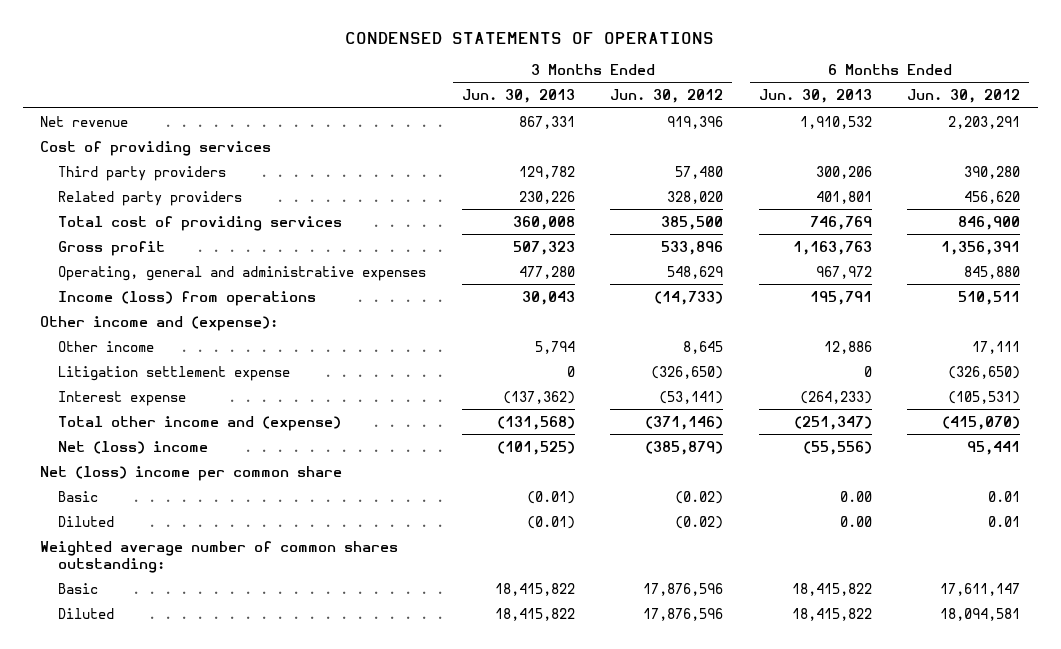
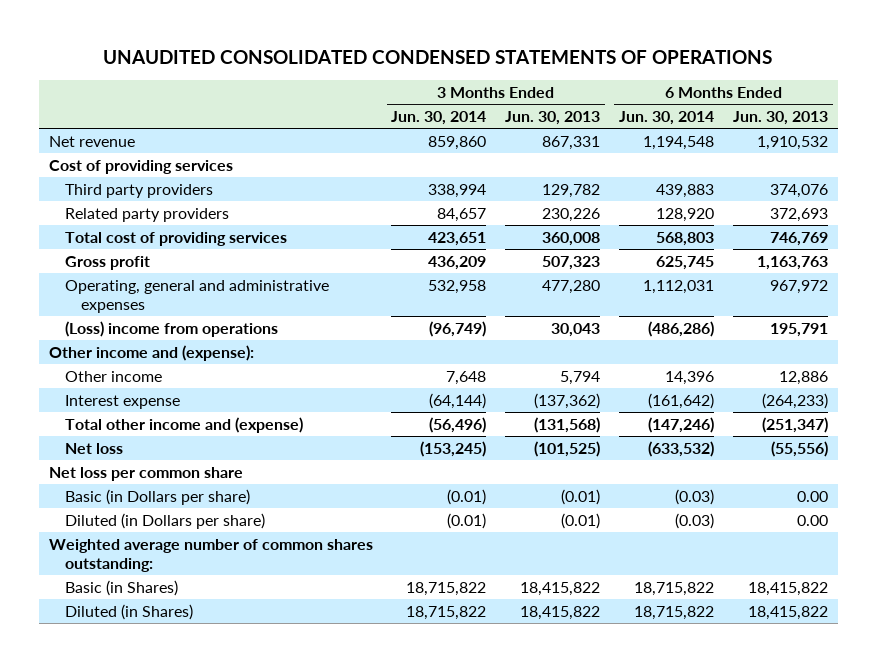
- CONDENSED STATEMENTS OF OPERATIONS
+ UNAUDITED CONSOLIDATED CONDENSED STATEMENTS OF OPERATIONS
- | 3 Months Ended Jun. 30, 2013 | 3 Months Ended Jun. 30, 2012 | 6 Months Ended Jun. 30, 2013 | 6 Months Ended Jun. 30, 2012
+ | 3 Months Ended Jun. 30, 2014 | 3 Months Ended Jun. 30, 2013 | 6 Months Ended Jun. 30, 2014 | 6 Months Ended Jun. 30, 2013
- Third party providers | 129,782 | 57,480 | 300,206 | 390,280
- Related party providers | 230,226 | 328,020 | 401,801 | 456,620
+ Third party providers | 338,994 | 129,782 | 439,883 | 374,076
+ Related party providers | 84,657 | 230,226 | 128,920 | 372,693
- Income (loss) from operations | 30,043 | (14,733) | 195,791 | 510,511
+ (Loss) income from operations | (96,749) | 30,043 | (486,286) | 195,791
- Litigation settlement expense | 0 | (326,650) | 0 | (326,650)
- Net (loss) income | (101,525) | (385,879) | (55,556) | 95,441
- Net (loss) income per common share
- Basic | (0.01) | (0.02) | 0.00 | 0.01
- Diluted | (0.01) | (0.02) | 0.00 | 0.01
+ Net loss | (153,245) | (101,525) | (633,532) | (55,556)
+ Net loss per common share
+ Basic (in Dollars per share) | (0.01) | (0.01) | (0.03) | 0.00
+ Diluted (in Dollars per share) | (0.01) | (0.01) | (0.03) | 0.00
- Basic | 18,415,822 | 17,876,596 | 18,415,822 | 17,611,147
- Diluted | 18,415,822 | 17,876,596 | 18,415,822 | 18,094,581
+ Basic (in Shares) | 18,715,822 | 18,415,822 | 18,715,822 | 18,415,822
+ Diluted (in Shares) | 18,715,822 | 18,415,822 | 18,715,822 | 18,415,822

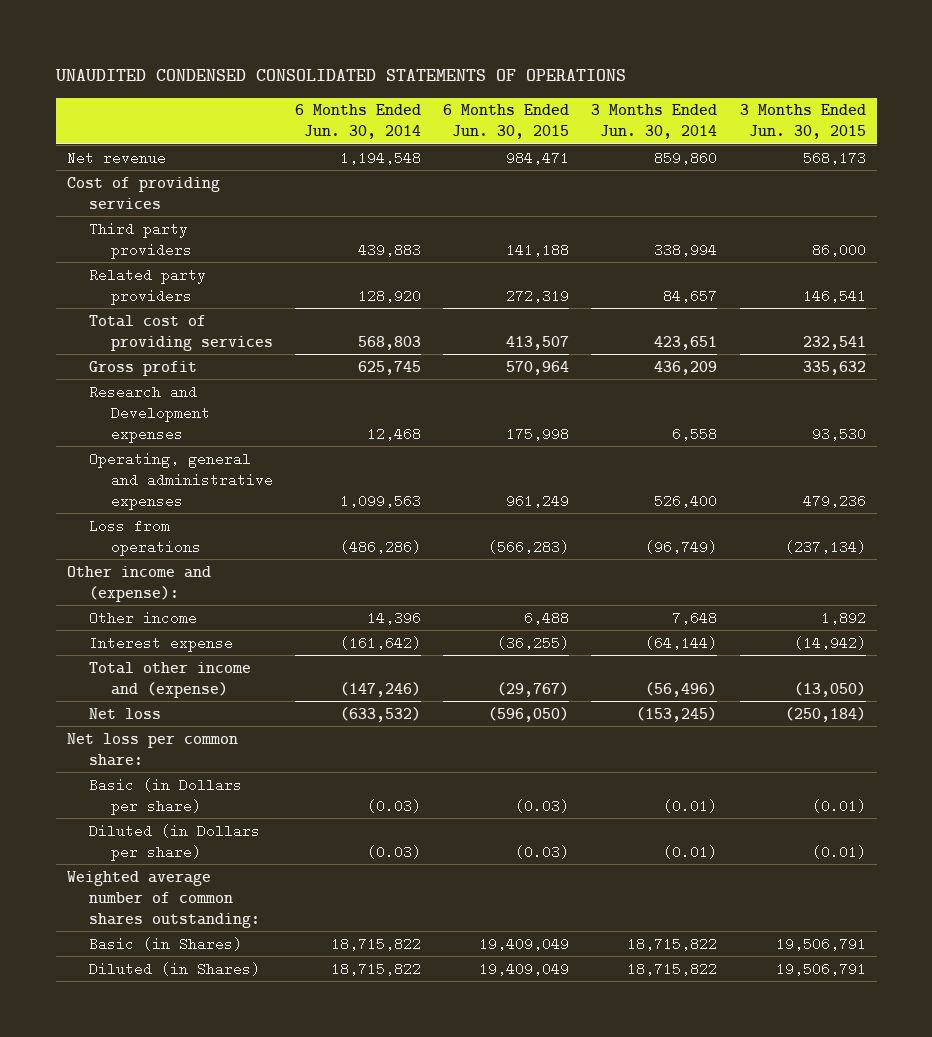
- UNAUDITED CONSOLIDATED CONDENSED STATEMENTS OF OPERATIONS
+ UNAUDITED CONDENSED CONSOLIDATED STATEMENTS OF OPERATIONS
- | 3 Months Ended Jun. 30, 2014 | 3 Months Ended Jun. 30, 2013 | 6 Months Ended Jun. 30, 2014 | 6 Months Ended Jun. 30, 2013
+ | 6 Months Ended Jun. 30, 2014 | 6 Months Ended Jun. 30, 2015 | 3 Months Ended Jun. 30, 2014 | 3 Months Ended Jun. 30, 2015
- Operating, general and administrative expenses | 532,958 | 477,280 | 1,112,031 | 967,972
- (Loss) income from operations | (96,749) | 30,043 | (486,286) | 195,791
+ Research and Development expenses | 12,468 | 175,998 | 6,558 | 93,530
+ Operating, general and administrative expenses | 1,099,563 | 961,249 | 526,400 | 479,236
+ Loss from operations | (486,286) | (566,283) | (96,749) | (237,134)
- Net loss per common share
+ Net loss per common share:

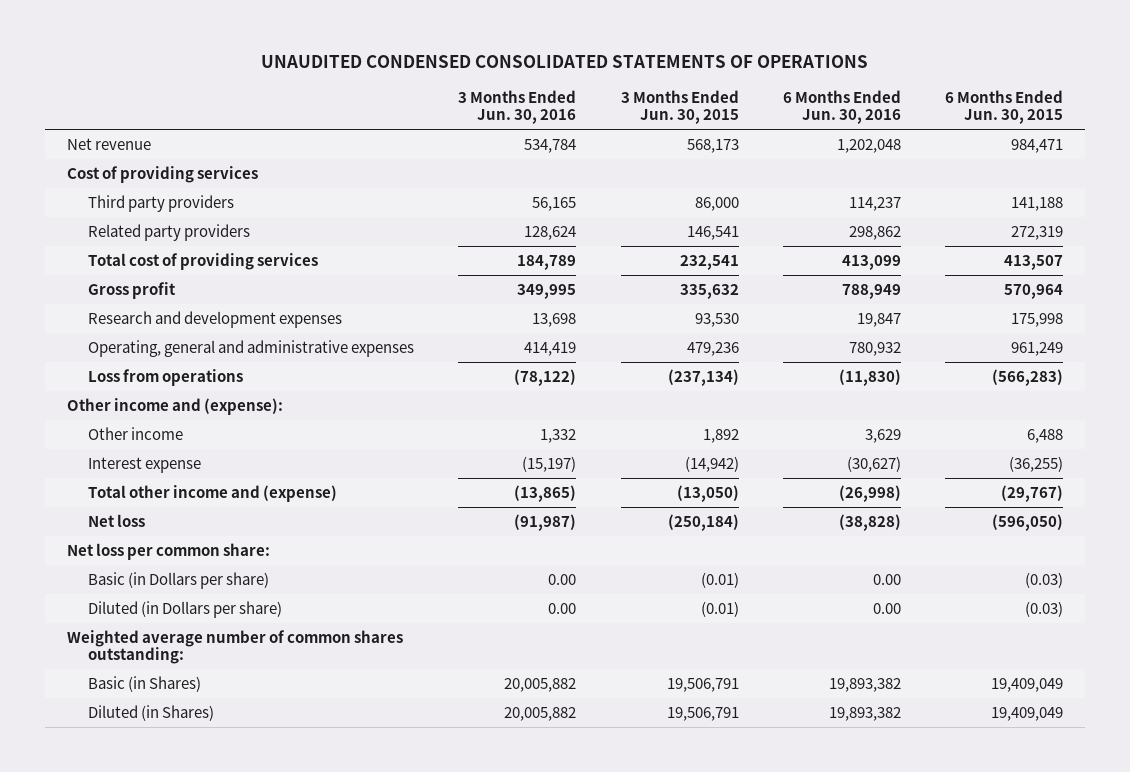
- | 6 Months Ended Jun. 30, 2014 | 6 Months Ended Jun. 30, 2015 | 3 Months Ended Jun. 30, 2014 | 3 Months Ended Jun. 30, 2015
+ | 3 Months Ended Jun. 30, 2016 | 3 Months Ended Jun. 30, 2015 | 6 Months Ended Jun. 30, 2016 | 6 Months Ended Jun. 30, 2015
- Research and Development expenses | 12,468 | 175,998 | 6,558 | 93,530
+ Research and development expenses | 13,698 | 93,530 | 19,847 | 175,998

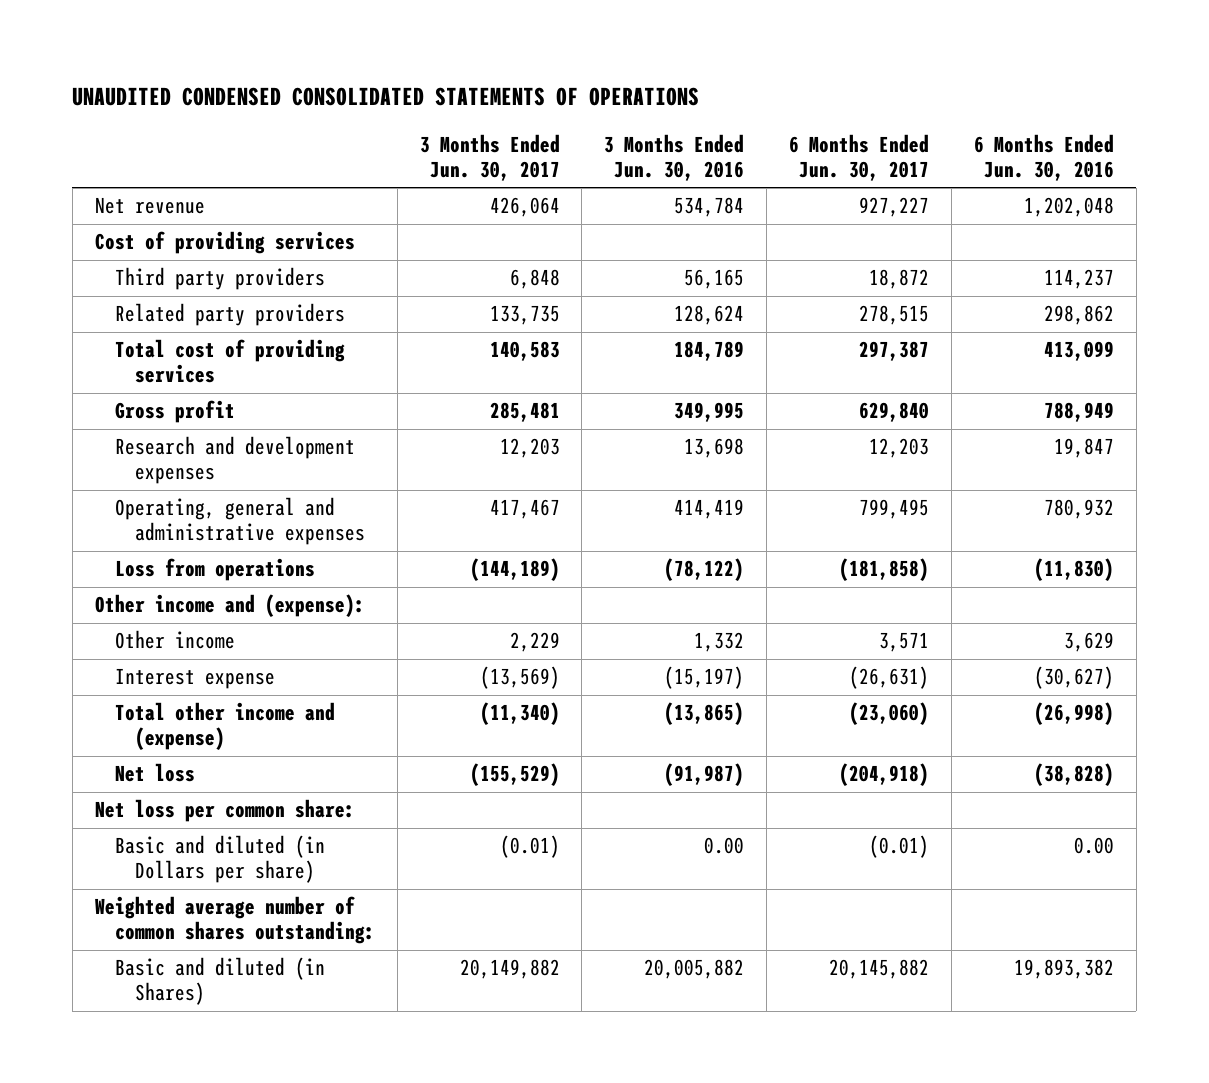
- | 3 Months Ended Jun. 30, 2016 | 3 Months Ended Jun. 30, 2015 | 6 Months Ended Jun. 30, 2016 | 6 Months Ended Jun. 30, 2015
+ | 3 Months Ended Jun. 30, 2017 | 3 Months Ended Jun. 30, 2016 | 6 Months Ended Jun. 30, 2017 | 6 Months Ended Jun. 30, 2016
- Basic (in Dollars per share) | 0.00 | (0.01) | 0.00 | (0.03)
- Diluted (in Dollars per share) | 0.00 | (0.01) | 0.00 | (0.03)
+ Basic and diluted (in Dollars per share) | (0.01) | 0.00 | (0.01) | 0.00
- Basic (in Shares) | 20,005,882 | 19,506,791 | 19,893,382 | 19,409,049
- Diluted (in Shares) | 20,005,882 | 19,506,791 | 19,893,382 | 19,409,049
+ Basic and diluted (in Shares) | 20,149,882 | 20,005,882 | 20,145,882 | 19,893,382

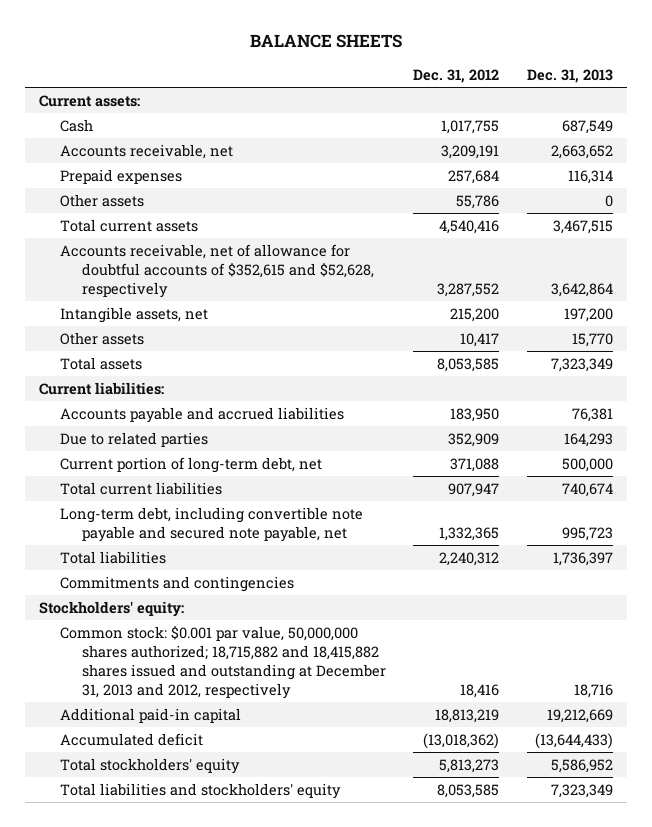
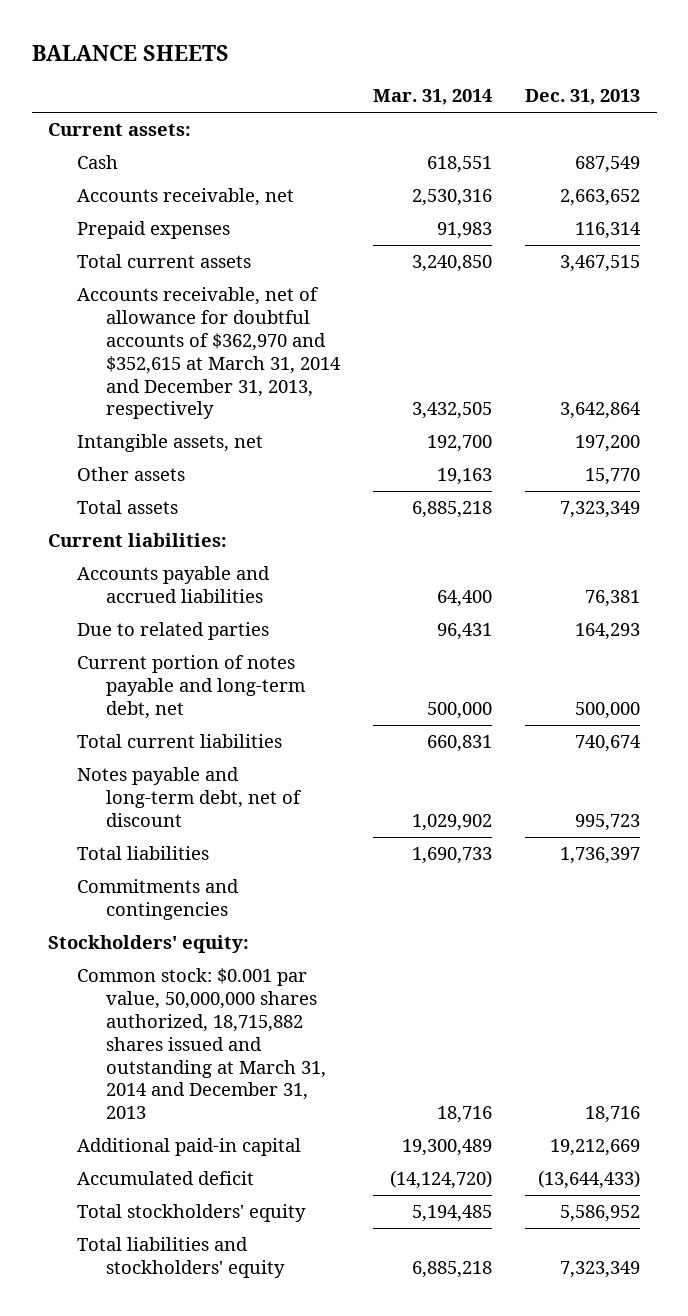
- | Dec. 31, 2012 | Dec. 31, 2013
+ | Mar. 31, 2014 | Dec. 31, 2013
- Other assets | 55,786 | 0
- Accounts receivable, net of allowance for doubtful accounts of $352,615 and $52,628, respectively | 3,287,552 | 3,642,864
+ Accounts receivable, net of allowance for doubtful accounts of $362,970 and $352,615 at March 31, 2014 and December 31, 2013, respectively | 3,432,505 | 3,642,864
- Current portion of long-term debt, net | 371,088 | 500,000
+ Current portion of notes payable and long-term debt, net | 500,000 | 500,000
- Long-term debt, including convertible note payable and secured note payable, net | 1,332,365 | 995,723
+ Notes payable and long-term debt, net of discount | 1,029,902 | 995,723
- Common stock: $0.001 par value, 50,000,000 shares authorized; 18,715,882 and 18,415,882 shares issued and outstanding at December 31, 2013 and 2012, respectively | 18,416 | 18,716
+ Common stock: $0.001 par value, 50,000,000 shares authorized, 18,715,882 shares issued and outstanding at March 31, 2014 and December 31, 2013 | 18,716 | 18,716

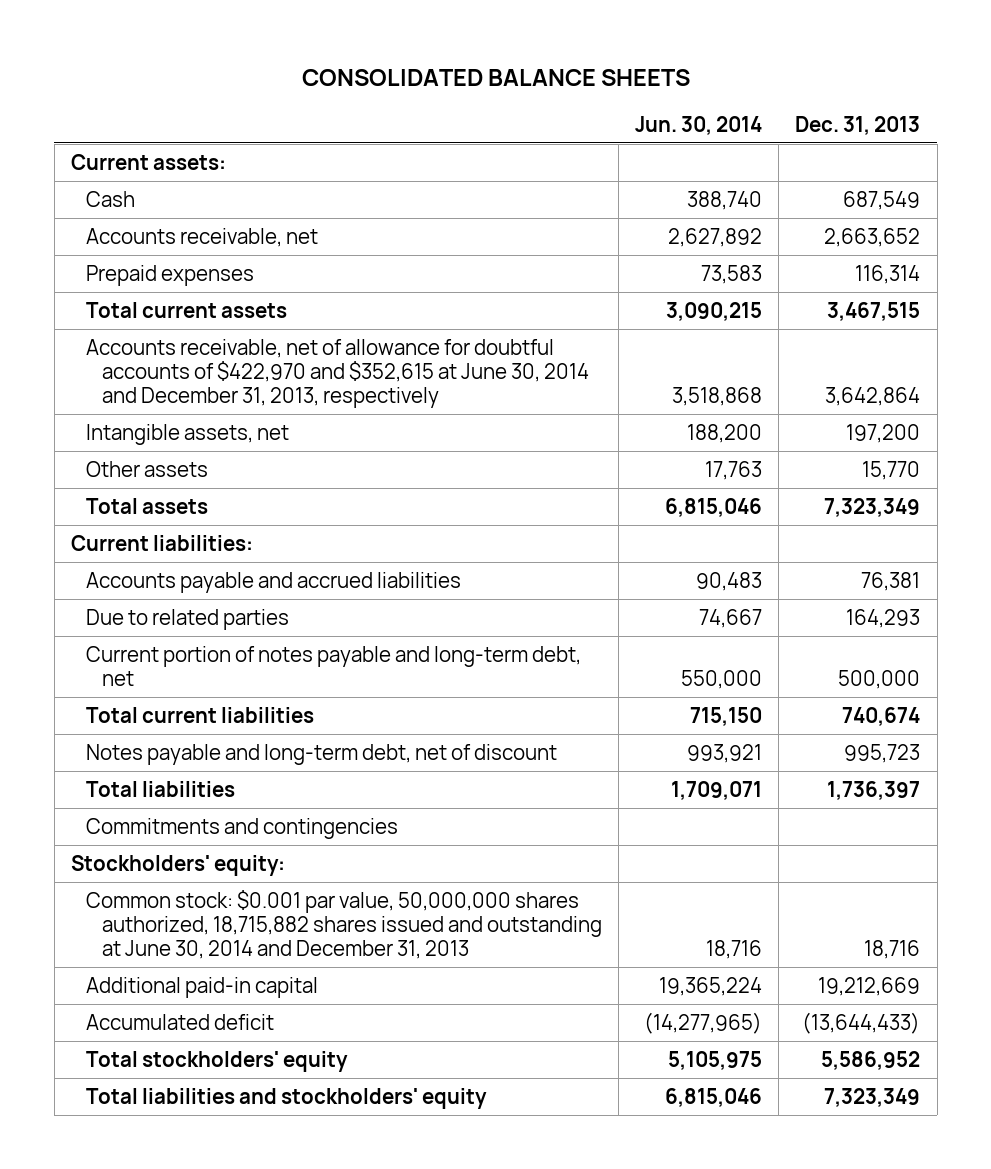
- BALANCE SHEETS
+ CONSOLIDATED BALANCE SHEETS
- | Mar. 31, 2014 | Dec. 31, 2013
+ | Jun. 30, 2014 | Dec. 31, 2013
- Accounts receivable, net of allowance for doubtful accounts of $362,970 and $352,615 at March 31, 2014 and December 31, 2013, respectively | 3,432,505 | 3,642,864
+ Accounts receivable, net of allowance for doubtful accounts of $422,970 and $352,615 at June 30, 2014 and December 31, 2013, respectively | 3,518,868 | 3,642,864
- Common stock: $0.001 par value, 50,000,000 shares authorized, 18,715,882 shares issued and outstanding at March 31, 2014 and December 31, 2013 | 18,716 | 18,716
+ Common stock: $0.001 par value, 50,000,000 shares authorized, 18,715,882 shares issued and outstanding at June 30, 2014 and December 31, 2013 | 18,716 | 18,716

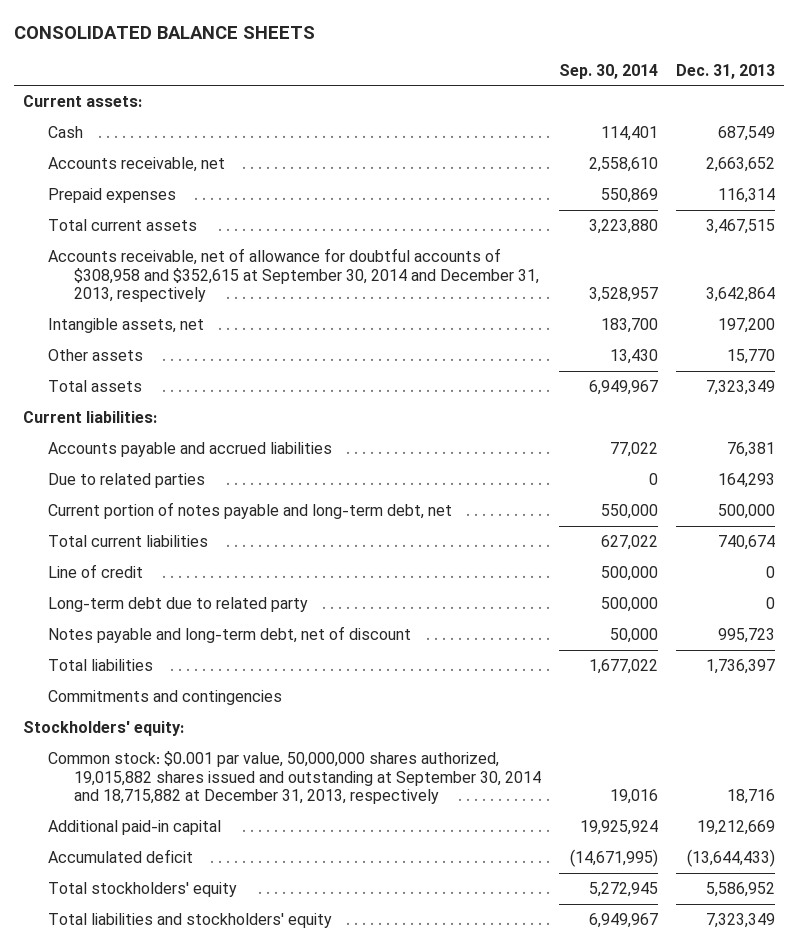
- | Jun. 30, 2014 | Dec. 31, 2013
+ | Sep. 30, 2014 | Dec. 31, 2013
- Accounts receivable, net of allowance for doubtful accounts of $422,970 and $352,615 at June 30, 2014 and December 31, 2013, respectively | 3,518,868 | 3,642,864
+ Accounts receivable, net of allowance for doubtful accounts of $308,958 and $352,615 at September 30, 2014 and December 31, 2013, respectively | 3,528,957 | 3,642,864
+ Line of credit | 500,000 | 0
+ Long-term debt due to related party | 500,000 | 0
- Common stock: $0.001 par value, 50,000,000 shares authorized, 18,715,882 shares issued and outstanding at June 30, 2014 and December 31, 2013 | 18,716 | 18,716
+ Common stock: $0.001 par value, 50,000,000 shares authorized, 19,015,882 shares issued and outstanding at September 30, 2014 and 18,715,882 at December 31, 2013, respectively | 19,016 | 18,716

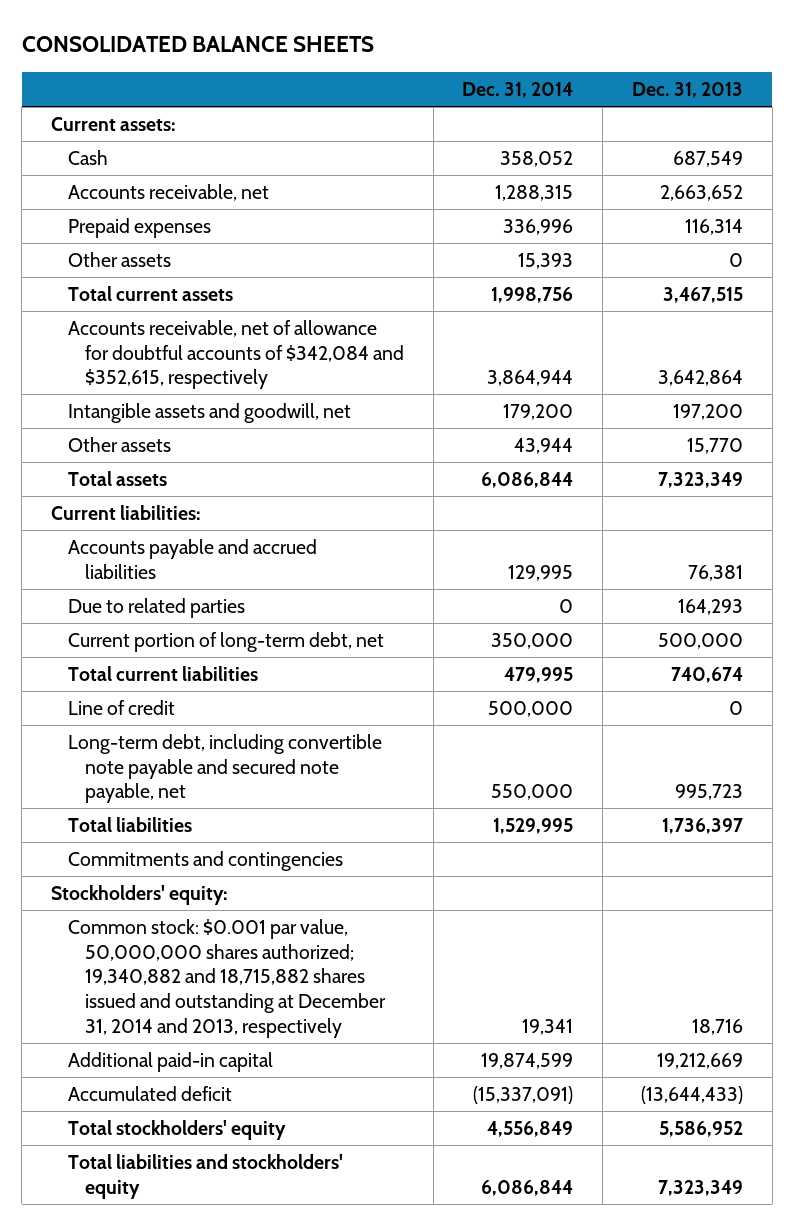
- | Sep. 30, 2014 | Dec. 31, 2013
+ | Dec. 31, 2014 | Dec. 31, 2013
+ Other assets | 15,393 | 0
- Accounts receivable, net of allowance for doubtful accounts of $308,958 and $352,615 at September 30, 2014 and December 31, 2013, respectively | 3,528,957 | 3,642,864
- Intangible assets, net | 183,700 | 197,200
+ Accounts receivable, net of allowance for doubtful accounts of $342,084 and $352,615, respectively | 3,864,944 | 3,642,864
+ Intangible assets and goodwill, net | 179,200 | 197,200
- Current portion of notes payable and long-term debt, net | 550,000 | 500,000
+ Current portion of long-term debt, net | 350,000 | 500,000
- Long-term debt due to related party | 500,000 | 0
- Notes payable and long-term debt, net of discount | 50,000 | 995,723
+ Long-term debt, including convertible note payable and secured note payable, net | 550,000 | 995,723
- Common stock: $0.001 par value, 50,000,000 shares authorized, 19,015,882 shares issued and outstanding at September 30, 2014 and 18,715,882 at December 31, 2013, respectively | 19,016 | 18,716
+ Common stock: $0.001 par value, 50,000,000 shares authorized; 19,340,882 and 18,715,882 shares issued and outstanding at December 31, 2014 and 2013, respectively | 19,341 | 18,716

